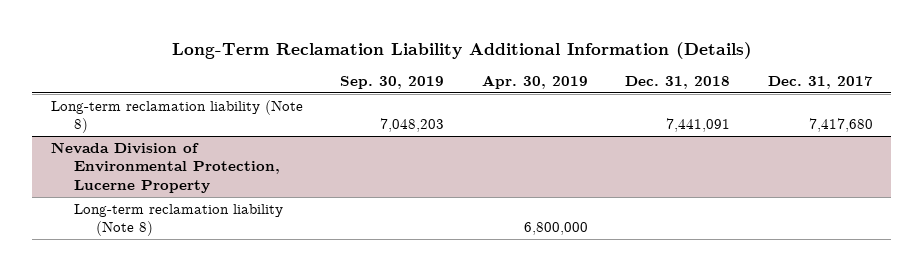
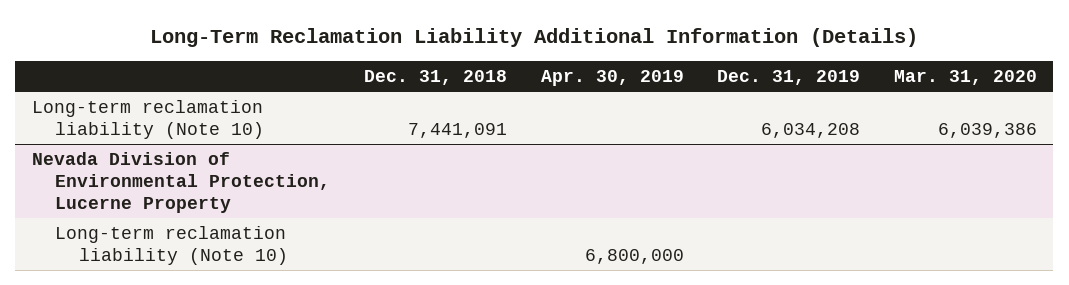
- | Sep. 30, 2019 | Apr. 30, 2019 | Dec. 31, 2018 | Dec. 31, 2017
+ | Dec. 31, 2018 | Apr. 30, 2019 | Dec. 31, 2019 | Mar. 31, 2020
- Long-term reclamation liability (Note 8) | 7,048,203 | | 7,441,091 | 7,417,680
+ Long-term reclamation liability (Note 10) | 7,441,091 | | 6,034,208 | 6,039,386
@ Nevada Division of Environmental Protection, Lucerne Property
- Long-term reclamation liability (Note 8) | | 6,800,000 | |
+ Long-term reclamation liability (Note 10) | | 6,800,000 | |

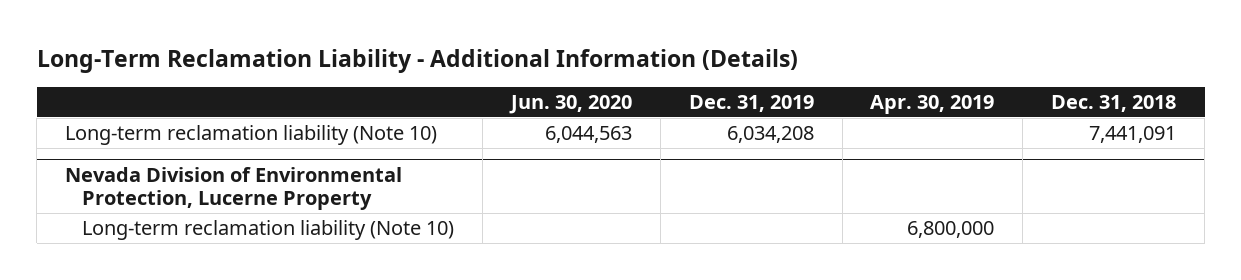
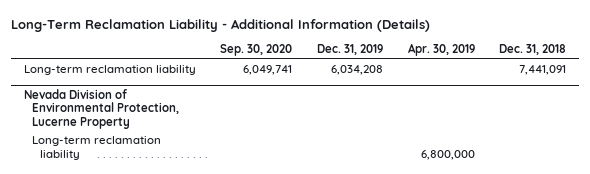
- | Jun. 30, 2020 | Dec. 31, 2019 | Apr. 30, 2019 | Dec. 31, 2018
+ | Sep. 30, 2020 | Dec. 31, 2019 | Apr. 30, 2019 | Dec. 31, 2018
- Long-term reclamation liability (Note 10) | 6,044,563 | 6,034,208 | | 7,441,091
+ Long-term reclamation liability | 6,049,741 | 6,034,208 | | 7,441,091
@ Nevada Division of Environmental Protection, Lucerne Property
- Long-term reclamation liability (Note 10) | | | 6,800,000 |
+ Long-term reclamation liability | | | 6,800,000 |

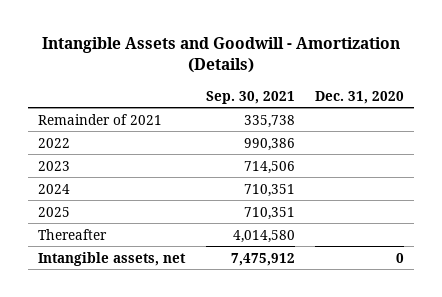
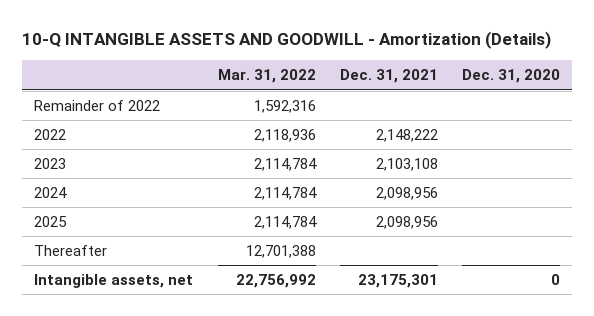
- Intangible Assets and Goodwill - Amortization (Details)
+ 10-Q INTANGIBLE ASSETS AND GOODWILL - Amortization (Details)
- | Sep. 30, 2021 | Dec. 31, 2020
+ | Mar. 31, 2022 | Dec. 31, 2021 | Dec. 31, 2020
- Remainder of 2021 | 335,738 |
+ Remainder of 2022 | 1,592,316 | |

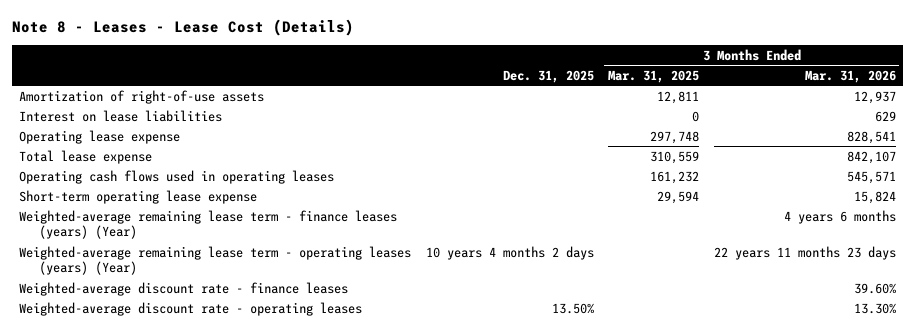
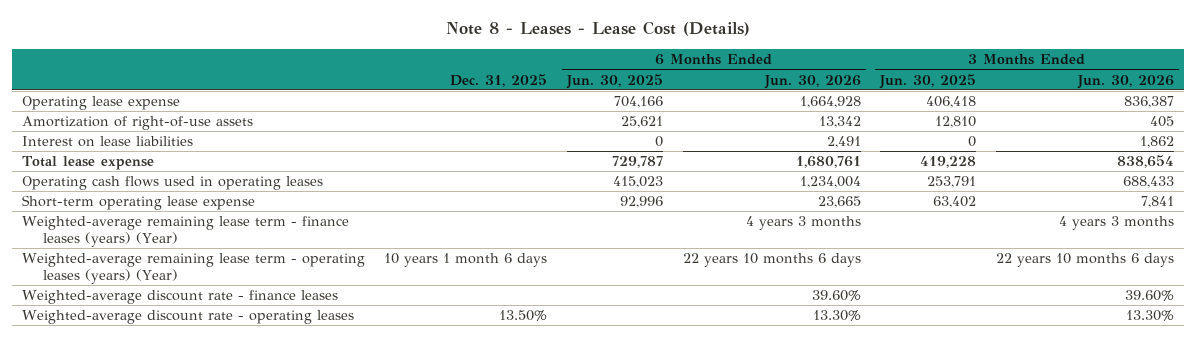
- | Dec. 31, 2025 | 3 Months Ended Mar. 31, 2025 | 3 Months Ended Mar. 31, 2026
+ | Dec. 31, 2025 | 6 Months Ended Jun. 30, 2025 | 6 Months Ended Jun. 30, 2026 | 3 Months Ended Jun. 30, 2025 | 3 Months Ended Jun. 30, 2026
moved up: Operating lease expense | | 704,166 | 1,664,928 | 406,418 | 836,387
- Weighted-average remaining lease term - operating leases (years) (Year) | 10 years 4 months 2 days | | 22 years 11 months 23 days
+ Weighted-average remaining lease term - operating leases (years) (Year) | 10 years 1 month 6 days | | 22 years 10 months 6 days | | 22 years 10 months 6 days

